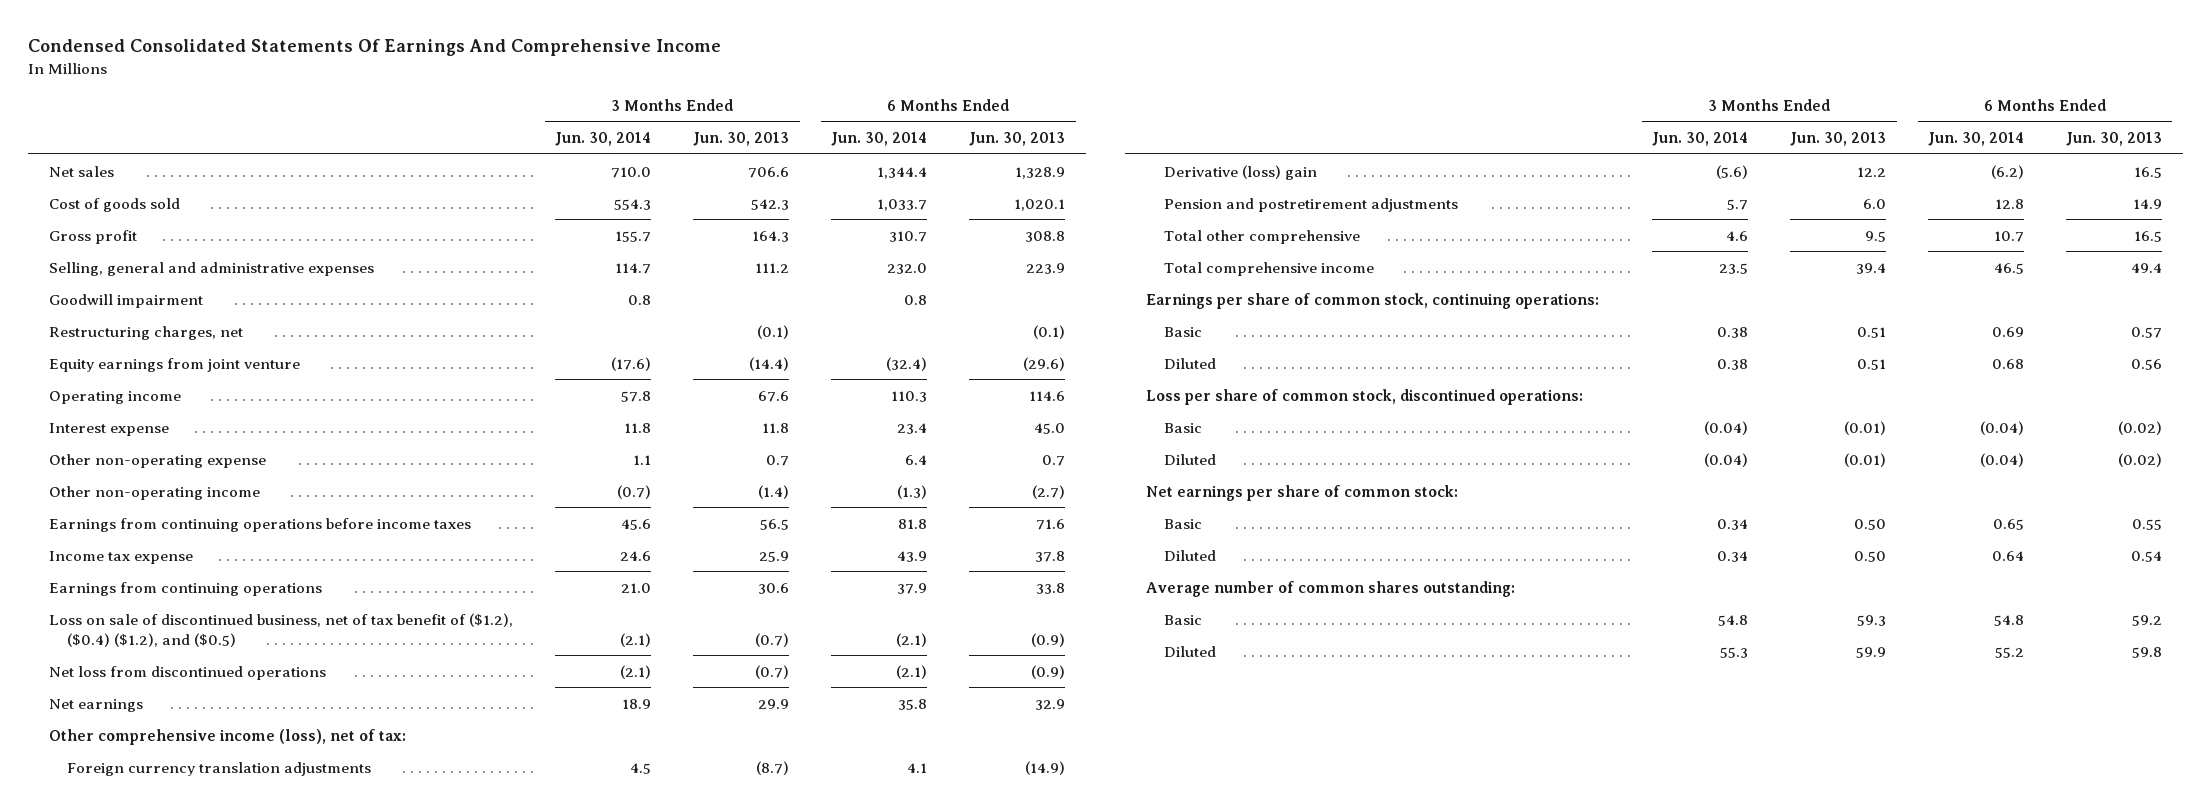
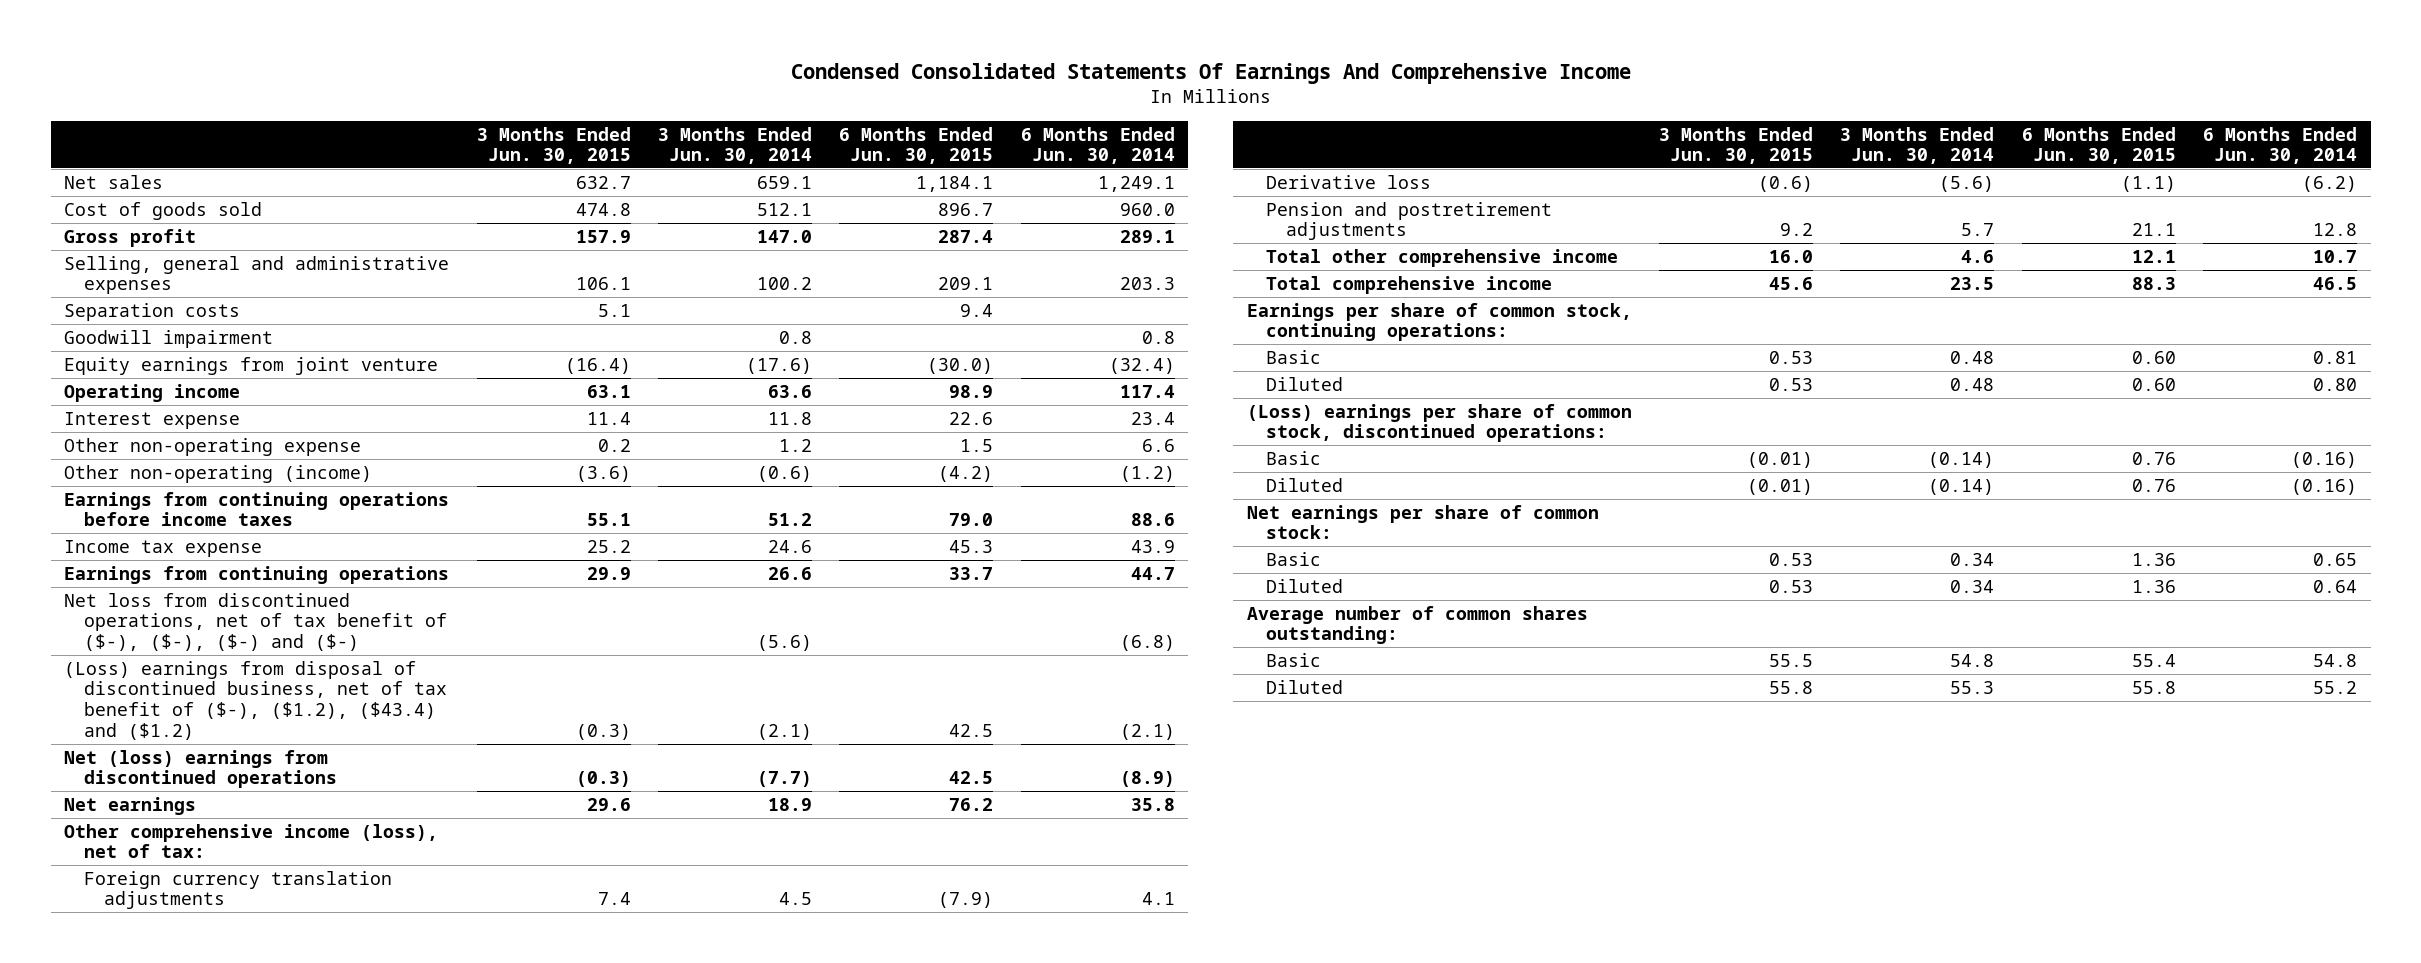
- | 3 Months Ended Jun. 30, 2014 | 3 Months Ended Jun. 30, 2013 | 6 Months Ended Jun. 30, 2014 | 6 Months Ended Jun. 30, 2013
+ | 3 Months Ended Jun. 30, 2015 | 3 Months Ended Jun. 30, 2014 | 6 Months Ended Jun. 30, 2015 | 6 Months Ended Jun. 30, 2014
- Net sales | 710.0 | 706.6 | 1,344.4 | 1,328.9
- Cost of goods sold | 554.3 | 542.3 | 1,033.7 | 1,020.1
- Gross profit | 155.7 | 164.3 | 310.7 | 308.8
- Selling, general and administrative expenses | 114.7 | 111.2 | 232.0 | 223.9
+ Net sales | 632.7 | 659.1 | 1,184.1 | 1,249.1
+ Cost of goods sold | 474.8 | 512.1 | 896.7 | 960.0
+ Gross profit | 157.9 | 147.0 | 287.4 | 289.1
+ Selling, general and administrative expenses | 106.1 | 100.2 | 209.1 | 203.3
+ Separation costs | 5.1 | | 9.4 |
- Restructuring charges, net | | (0.1) | | (0.1)
- Operating income | 57.8 | 67.6 | 110.3 | 114.6
+ Operating income | 63.1 | 63.6 | 98.9 | 117.4
- Other non-operating expense | 1.1 | 0.7 | 6.4 | 0.7
- Other non-operating income | (0.7) | (1.4) | (1.3) | (2.7)
- Earnings from continuing operations before income taxes | 45.6 | 56.5 | 81.8 | 71.6
+ Other non-operating expense | 0.2 | 1.2 | 1.5 | 6.6
+ Other non-operating (income) | (3.6) | (0.6) | (4.2) | (1.2)
+ Earnings from continuing operations before income taxes | 55.1 | 51.2 | 79.0 | 88.6
- Earnings from continuing operations | 21.0 | 30.6 | 37.9 | 33.8
- Loss on sale of discontinued business, net of tax benefit of ($1.2), ($0.4) ($1.2), and ($0.5) | (2.1) | (0.7) | (2.1) | (0.9)
- Net loss from discontinued operations | (2.1) | (0.7) | (2.1) | (0.9)
+ Earnings from continuing operations | 29.9 | 26.6 | 33.7 | 44.7
+ Net loss from discontinued operations, net of tax benefit of ($-), ($-), ($-) and ($-) | | (5.6) | | (6.8)
+ (Loss) earnings from disposal of discontinued business, net of tax benefit of ($-), ($1.2), ($43.4) and ($1.2) | (0.3) | (2.1) | 42.5 | (2.1)
+ Net (loss) earnings from discontinued operations | (0.3) | (7.7) | 42.5 | (8.9)
- Derivative (loss) gain | (5.6) | 12.2 | (6.2) | 16.5
+ Derivative loss | (0.6) | (5.6) | (1.1) | (6.2)
- Total other comprehensive | 4.6 | 9.5 | 10.7 | 16.5
+ Total other comprehensive income | 16.0 | 4.6 | 12.1 | 10.7
- Basic | 0.38 | 0.51 | 0.69 | 0.57
- Diluted | 0.38 | 0.51 | 0.68 | 0.56
- Loss per share of common stock, discontinued operations:
- Basic | (0.04) | (0.01) | (0.04) | (0.02)
- Diluted | (0.04) | (0.01) | (0.04) | (0.02)
+ Basic | 0.53 | 0.48 | 0.60 | 0.81
+ Diluted | 0.53 | 0.48 | 0.60 | 0.80
+ (Loss) earnings per share of common stock, discontinued operations:
+ Basic | (0.01) | (0.14) | 0.76 | (0.16)
+ Diluted | (0.01) | (0.14) | 0.76 | (0.16)

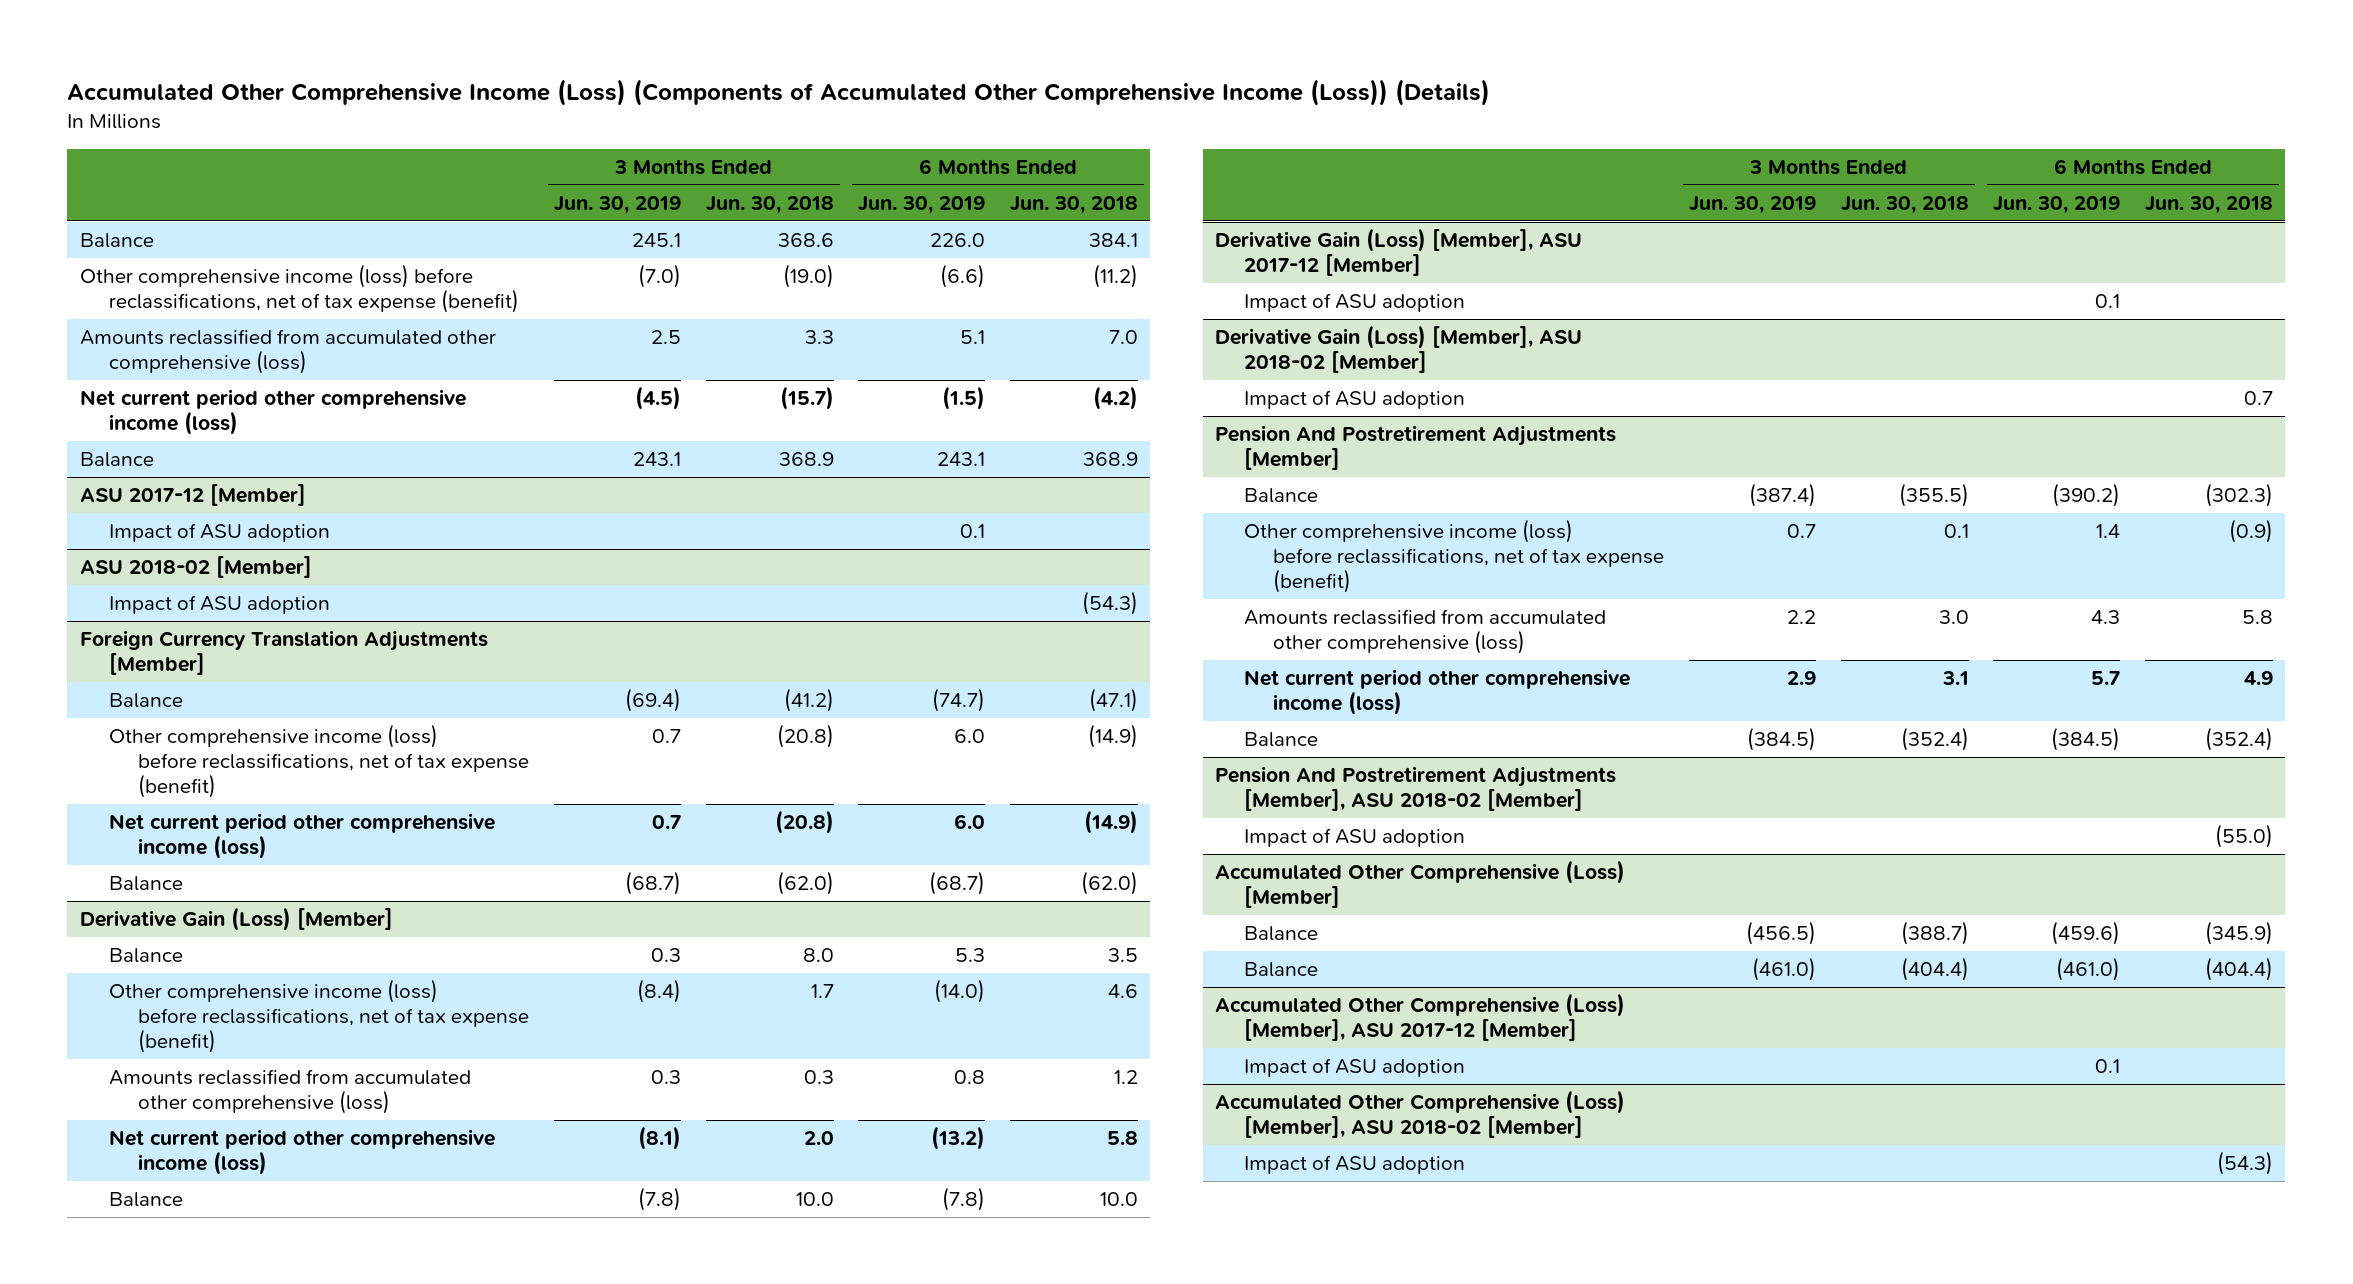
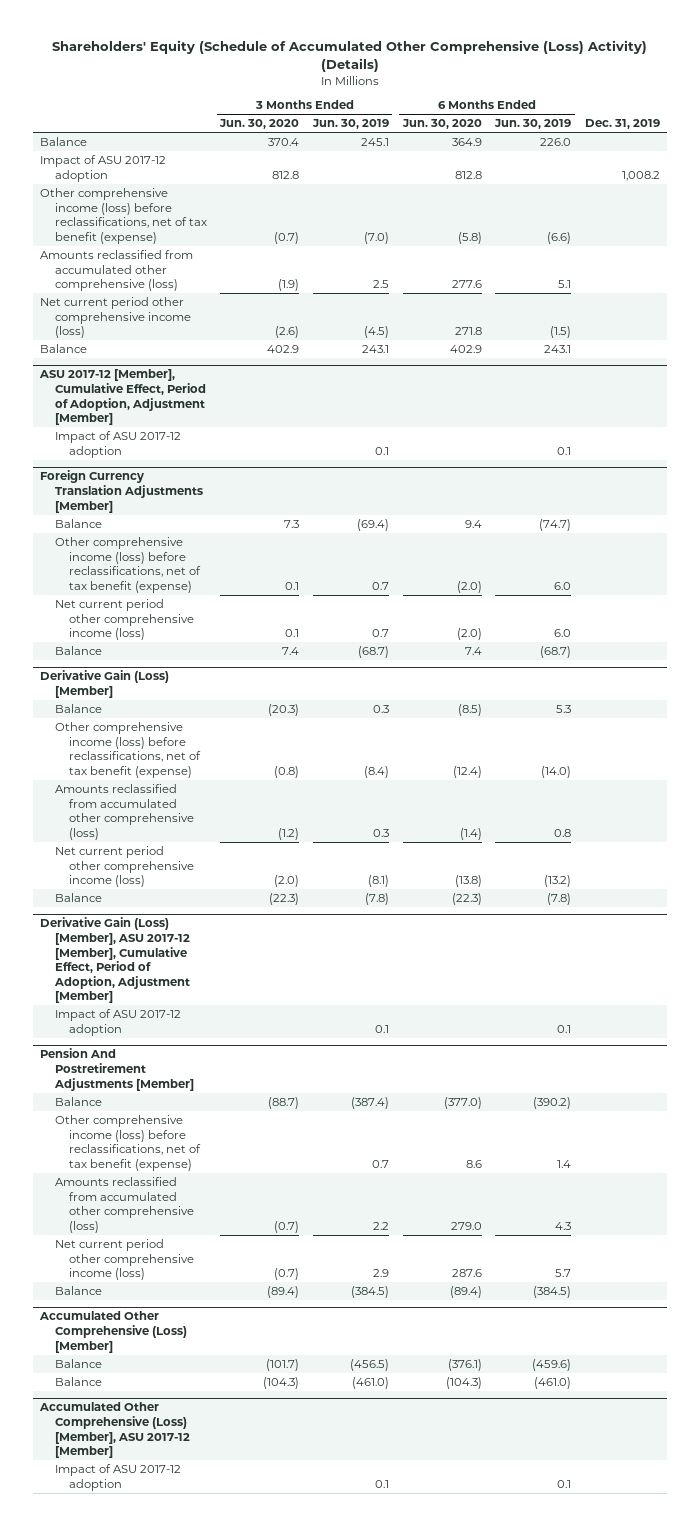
- Accumulated Other Comprehensive Income (Loss) (Components of Accumulated Other Comprehensive Income (Loss)) (Details)
+ Shareholders' Equity (Schedule of Accumulated Other Comprehensive (Loss) Activity) (Details)
- | 3 Months Ended Jun. 30, 2019 | 3 Months Ended Jun. 30, 2018 | 6 Months Ended Jun. 30, 2019 | 6 Months Ended Jun. 30, 2018
+ | 3 Months Ended Jun. 30, 2020 | 3 Months Ended Jun. 30, 2019 | 6 Months Ended Jun. 30, 2020 | 6 Months Ended Jun. 30, 2019 | Dec. 31, 2019
- Other comprehensive income (loss) before reclassifications, net of tax expense (benefit) | (7.0) | (19.0) | (6.6) | (11.2)
+ Impact of ASU 2017-12 adoption | 812.8 | | 812.8 | | 1,008.2
+ Other comprehensive income (loss) before reclassifications, net of tax benefit (expense) | (0.7) | (7.0) | (5.8) | (6.6) |
- ASU 2017-12 [Member]
- Impact of ASU adoption | | | 0.1 |
- ASU 2018-02 [Member]
- Impact of ASU adoption | | | | (54.3)
+ ASU 2017-12 [Member], Cumulative Effect, Period of Adoption, Adjustment [Member]
+ Impact of ASU 2017-12 adoption | | 0.1 | | 0.1 |
@ Foreign Currency Translation Adjustments [Member]
- Other comprehensive income (loss) before reclassifications, net of tax expense (benefit) | 0.7 | (20.8) | 6.0 | (14.9)
+ Other comprehensive income (loss) before reclassifications, net of tax benefit (expense) | 0.1 | 0.7 | (2.0) | 6.0 |
@ Derivative Gain (Loss) [Member]
- Other comprehensive income (loss) before reclassifications, net of tax expense (benefit) | (8.4) | 1.7 | (14.0) | 4.6
+ Other comprehensive income (loss) before reclassifications, net of tax benefit (expense) | (0.8) | (8.4) | (12.4) | (14.0) |
- Derivative Gain (Loss) [Member], ASU 2017-12 [Member]
- Impact of ASU adoption | | | 0.1 |
- Derivative Gain (Loss) [Member], ASU 2018-02 [Member]
- Impact of ASU adoption | | | | 0.7
+ Derivative Gain (Loss) [Member], ASU 2017-12 [Member], Cumulative Effect, Period of Adoption, Adjustment [Member]
+ Impact of ASU 2017-12 adoption | | 0.1 | | 0.1 |
@ Pension And Postretirement Adjustments [Member]
- Other comprehensive income (loss) before reclassifications, net of tax expense (benefit) | 0.7 | 0.1 | 1.4 | (0.9)
+ Other comprehensive income (loss) before reclassifications, net of tax benefit (expense) | | 0.7 | 8.6 | 1.4 |
- Pension And Postretirement Adjustments [Member], ASU 2018-02 [Member]
- Impact of ASU adoption | | | | (55.0)
@ Accumulated Other Comprehensive (Loss) [Member], ASU 2017-12 [Member]
- Impact of ASU adoption | | | 0.1 |
- Accumulated Other Comprehensive (Loss) [Member], ASU 2018-02 [Member]
- Impact of ASU adoption | | | | (54.3)
@ Accumulated Other Comprehensive (Loss) [Member], ASU 2017-12 [Member]
+ Impact of ASU 2017-12 adoption | | 0.1 | | 0.1 |

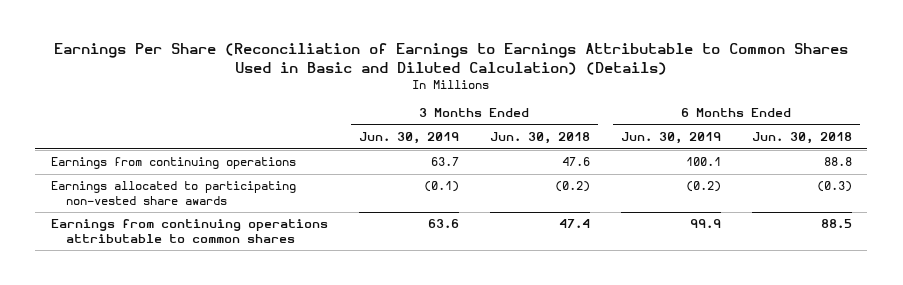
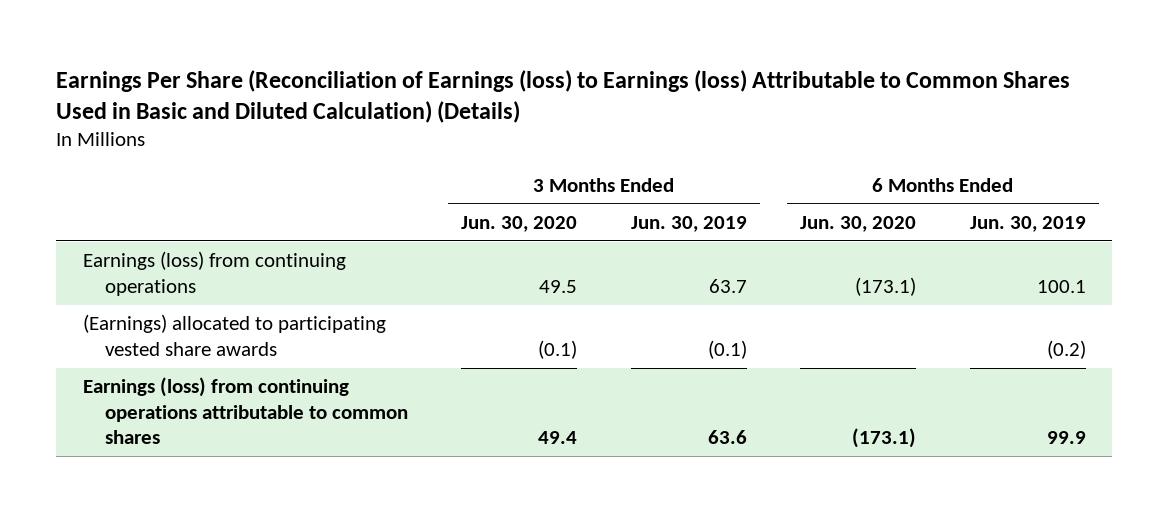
- Earnings Per Share (Reconciliation of Earnings to Earnings Attributable to Common Shares Used in Basic and Diluted Calculation) (Details)
+ Earnings Per Share (Reconciliation of Earnings (loss) to Earnings (loss) Attributable to Common Shares Used in Basic and Diluted Calculation) (Details)
- | 3 Months Ended Jun. 30, 2019 | 3 Months Ended Jun. 30, 2018 | 6 Months Ended Jun. 30, 2019 | 6 Months Ended Jun. 30, 2018
+ | 3 Months Ended Jun. 30, 2020 | 3 Months Ended Jun. 30, 2019 | 6 Months Ended Jun. 30, 2020 | 6 Months Ended Jun. 30, 2019
- Earnings from continuing operations | 63.7 | 47.6 | 100.1 | 88.8
- Earnings allocated to participating non-vested share awards | (0.1) | (0.2) | (0.2) | (0.3)
- Earnings from continuing operations attributable to common shares | 63.6 | 47.4 | 99.9 | 88.5
+ Earnings (loss) from continuing operations | 49.5 | 63.7 | (173.1) | 100.1
+ (Earnings) allocated to participating vested share awards | (0.1) | (0.1) | | (0.2)
+ Earnings (loss) from continuing operations attributable to common shares | 49.4 | 63.6 | (173.1) | 99.9

